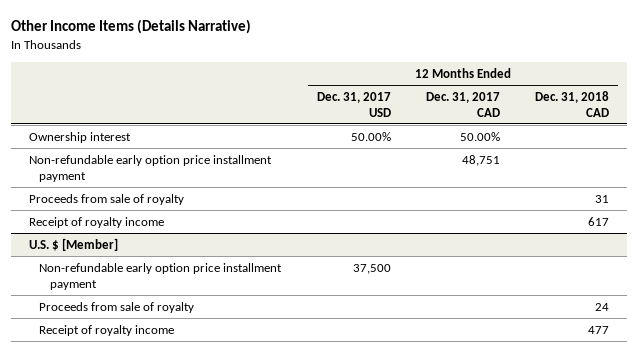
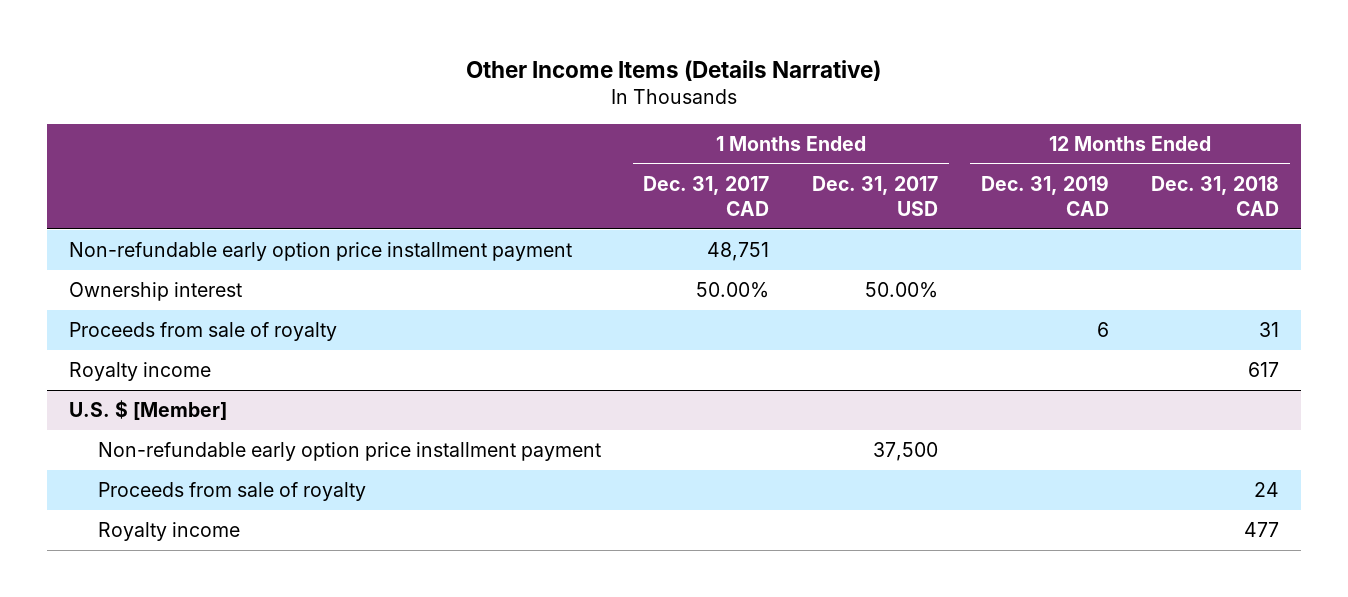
- | 12 Months Ended Dec. 31, 2017 USD | 12 Months Ended Dec. 31, 2017 CAD | 12 Months Ended Dec. 31, 2018 CAD
+ | 1 Months Ended Dec. 31, 2017 CAD | 1 Months Ended Dec. 31, 2017 USD | 12 Months Ended Dec. 31, 2019 CAD | 12 Months Ended Dec. 31, 2018 CAD
moved down: Ownership interest | 50.00% | 50.00% | |
- Receipt of royalty income | | | 617
+ Royalty income | | | | 617
@ U.S. $ [Member]
- Receipt of royalty income | | | 477
+ Royalty income | | | | 477

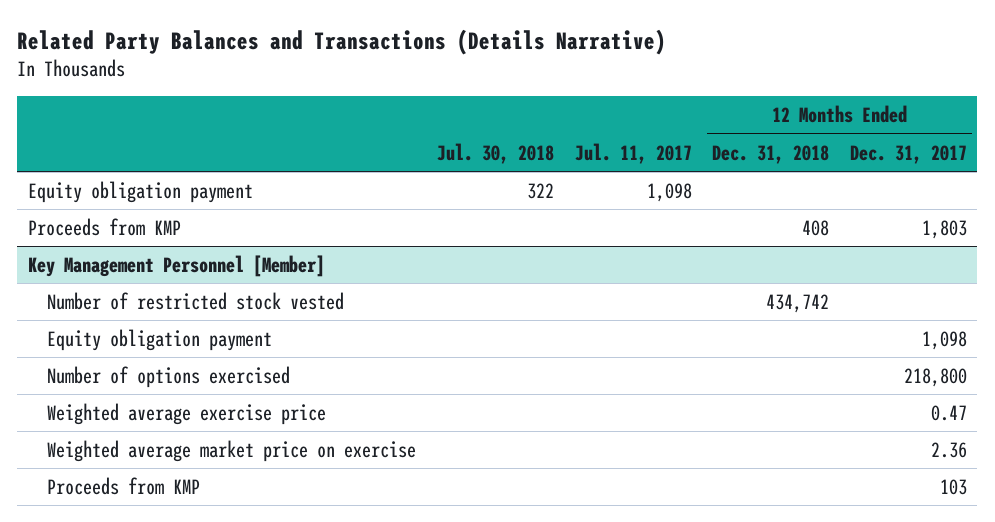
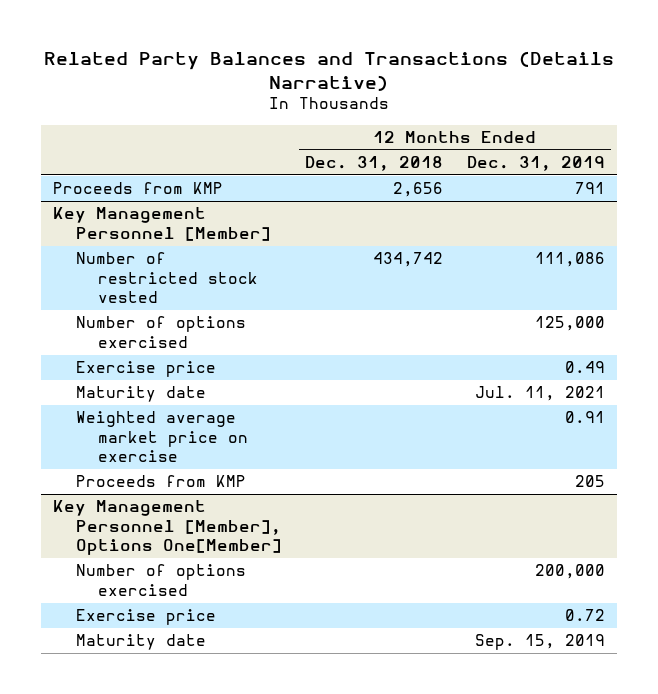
- | Jul. 30, 2018 | Jul. 11, 2017 | 12 Months Ended Dec. 31, 2018 | 12 Months Ended Dec. 31, 2017
+ | 12 Months Ended Dec. 31, 2018 | 12 Months Ended Dec. 31, 2019
- Equity obligation payment | 322 | 1,098 | |
- Proceeds from KMP | | | 408 | 1,803
+ Proceeds from KMP | 2,656 | 791
@ Key Management Personnel [Member]
- Equity obligation payment | | | | 1,098
- Weighted average exercise price | | | | 0.47
+ Exercise price | | 0.49
+ Maturity date | | Jul. 11, 2021
+ Key Management Personnel [Member], Options One[Member]
+ Number of options exercised | | 200,000
+ Exercise price | | 0.72
+ Maturity date | | Sep. 15, 2019

